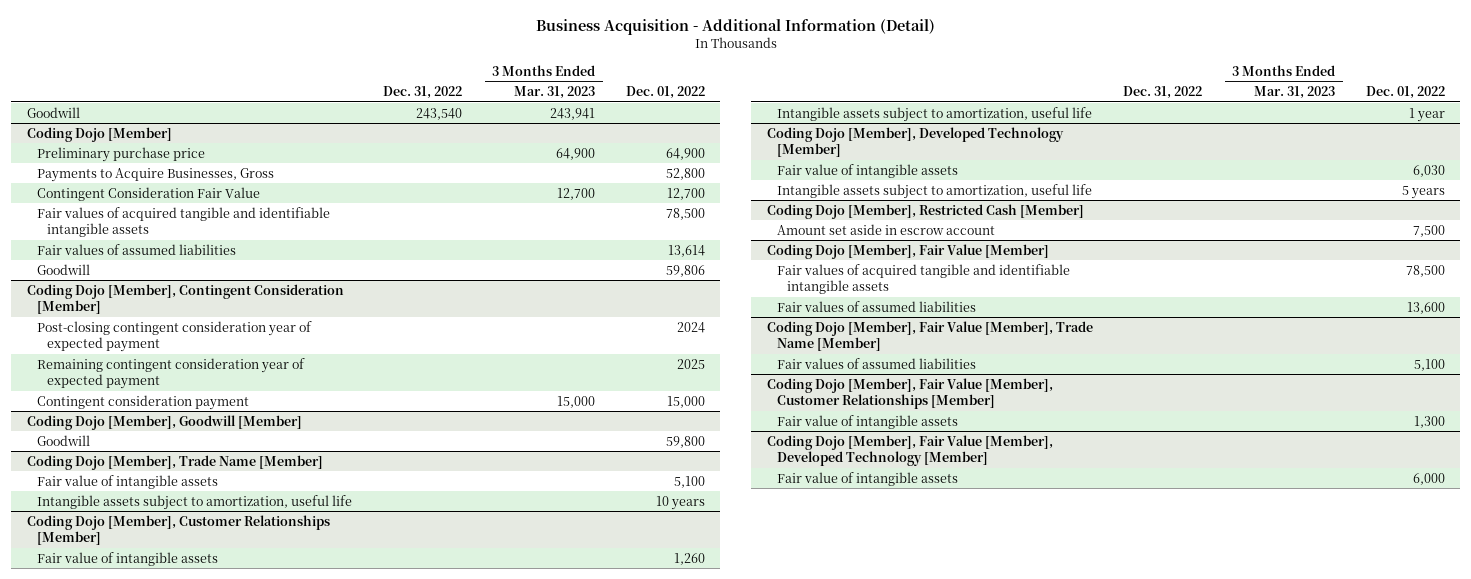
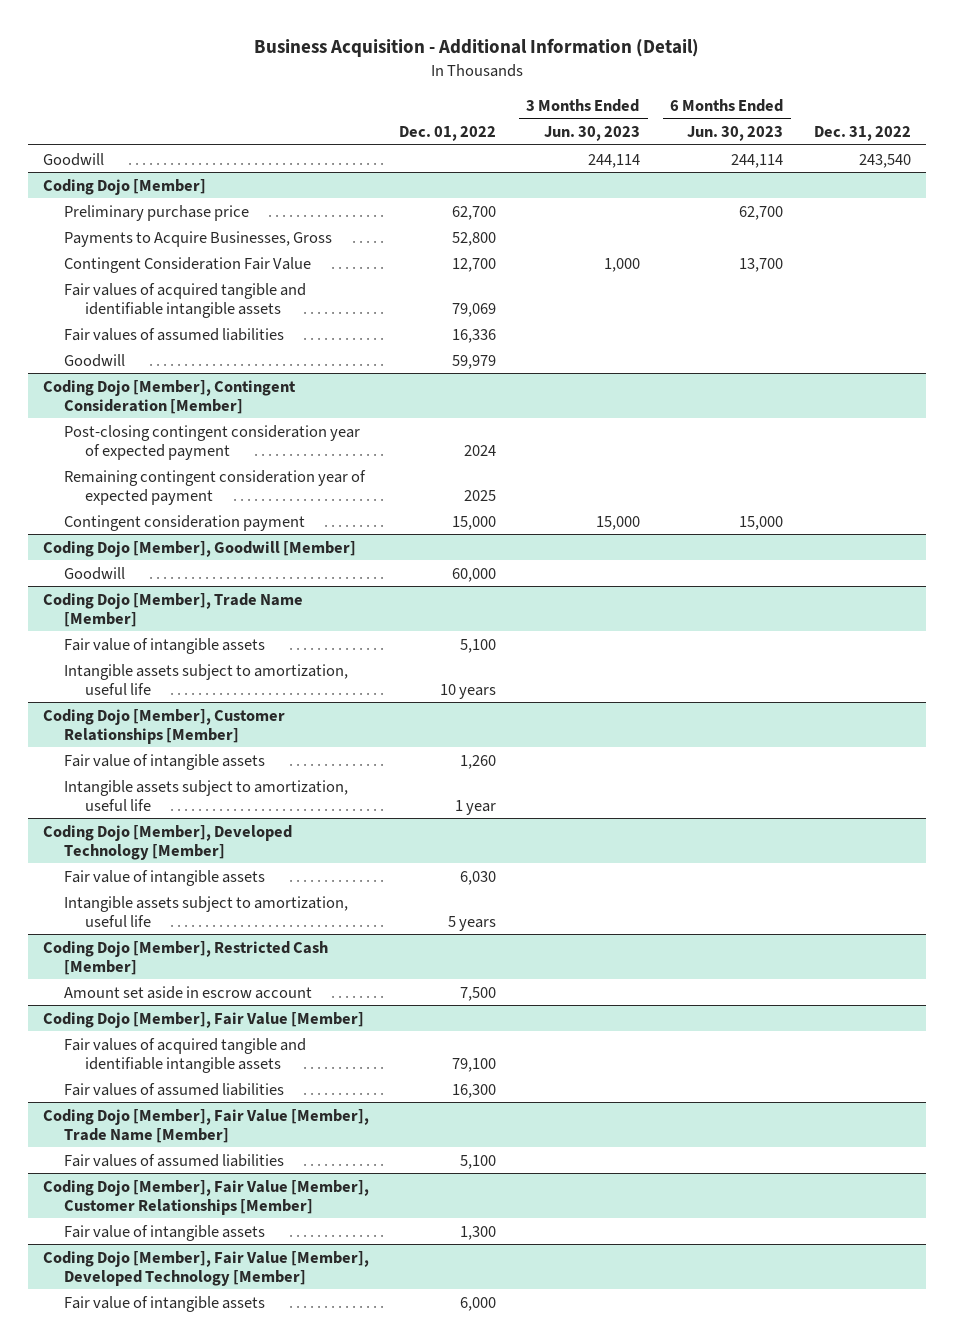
- | Dec. 31, 2022 | 3 Months Ended Mar. 31, 2023 | Dec. 01, 2022
+ | Dec. 01, 2022 | 3 Months Ended Jun. 30, 2023 | 6 Months Ended Jun. 30, 2023 | Dec. 31, 2022
@ Coding Dojo [Member]
- Preliminary purchase price | | 64,900 | 64,900
+ Preliminary purchase price | 62,700 | | 62,700 |
- Fair values of acquired tangible and identifiable intangible assets | | | 78,500
- Fair values of assumed liabilities | | | 13,614
- Goodwill | | | 59,806
+ Fair values of acquired tangible and identifiable intangible assets | 79,069 | | |
+ Fair values of assumed liabilities | 16,336 | | |
+ Goodwill | 59,979 | | |
@ Coding Dojo [Member], Goodwill [Member]
- Goodwill | | | 59,800
+ Goodwill | 60,000 | | |
@ Coding Dojo [Member], Fair Value [Member]
- Fair values of acquired tangible and identifiable intangible assets | | | 78,500
- Fair values of assumed liabilities | | | 13,600
+ Fair values of acquired tangible and identifiable intangible assets | 79,100 | | |
+ Fair values of assumed liabilities | 16,300 | | |

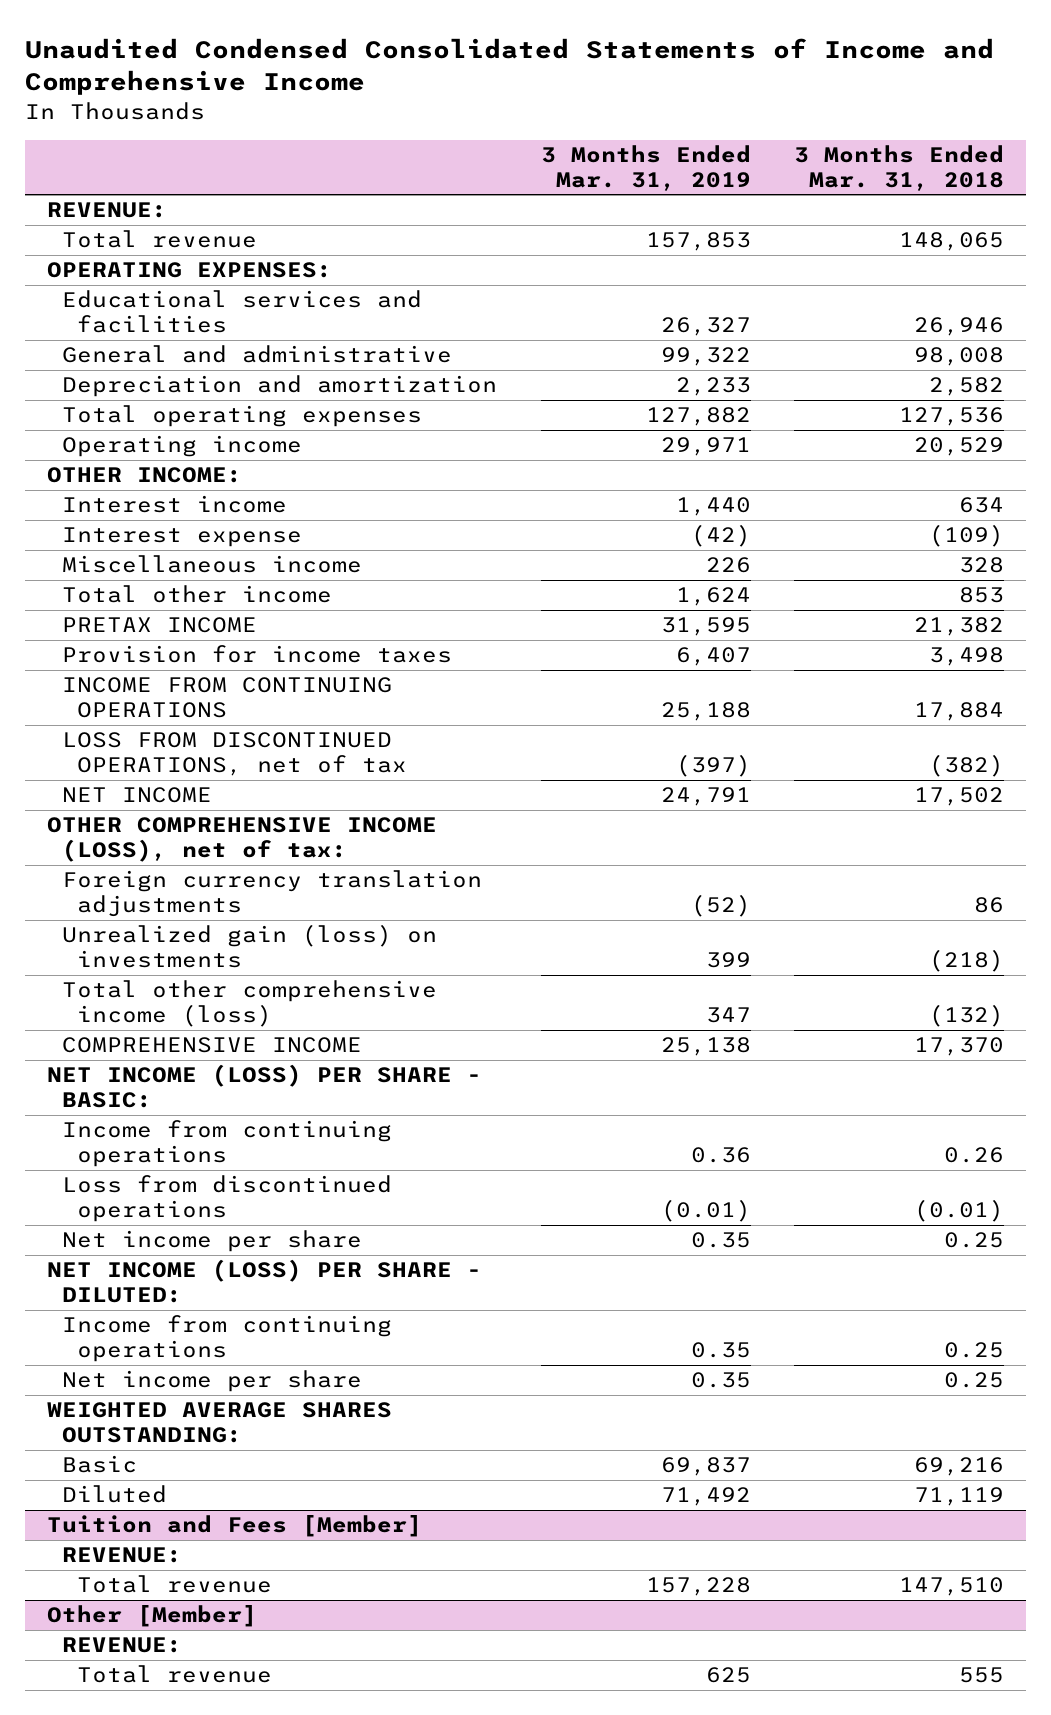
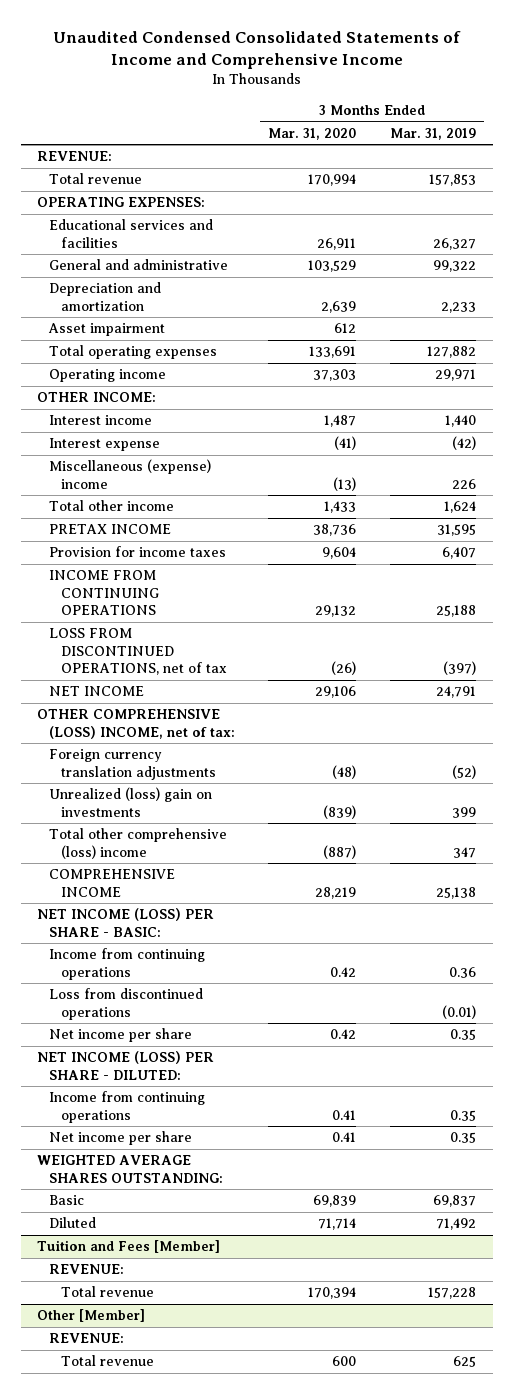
- | 3 Months Ended Mar. 31, 2019 | 3 Months Ended Mar. 31, 2018
+ | 3 Months Ended Mar. 31, 2020 | 3 Months Ended Mar. 31, 2019
+ Asset impairment | 612 |
- Miscellaneous income | 226 | 328
+ Miscellaneous (expense) income | (13) | 226
- OTHER COMPREHENSIVE INCOME (LOSS), net of tax:
+ OTHER COMPREHENSIVE (LOSS) INCOME, net of tax:
- Unrealized gain (loss) on investments | 399 | (218)
- Total other comprehensive income (loss) | 347 | (132)
+ Unrealized (loss) gain on investments | (839) | 399
+ Total other comprehensive (loss) income | (887) | 347

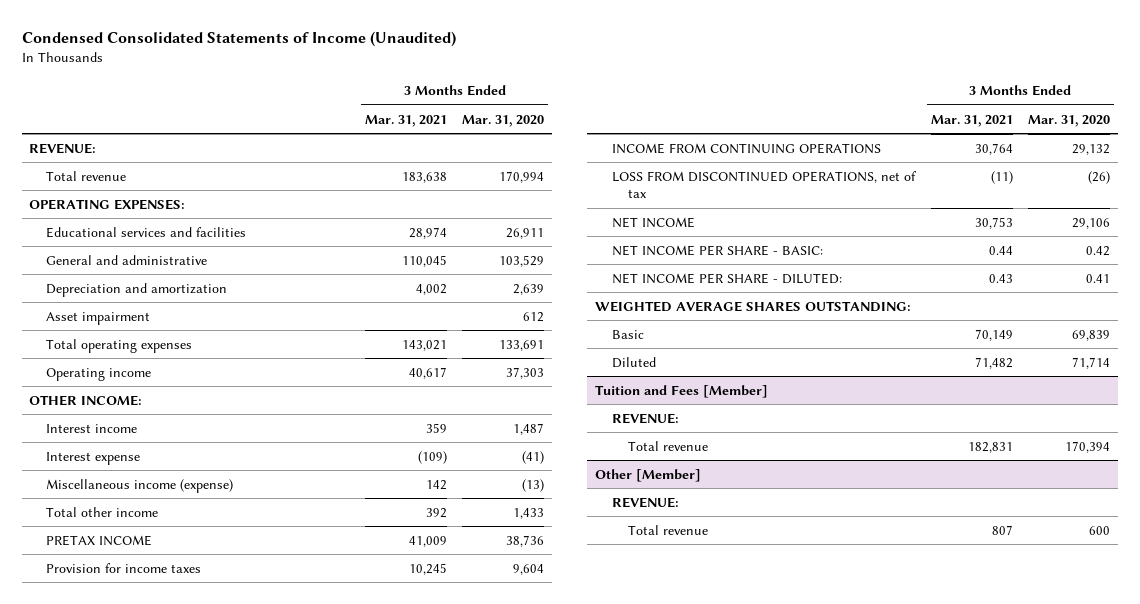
- Unaudited Condensed Consolidated Statements of Income and Comprehensive Income
+ Condensed Consolidated Statements of Income (Unaudited)
- | 3 Months Ended Mar. 31, 2020 | 3 Months Ended Mar. 31, 2019
+ | 3 Months Ended Mar. 31, 2021 | 3 Months Ended Mar. 31, 2020
- Miscellaneous (expense) income | (13) | 226
+ Miscellaneous income (expense) | 142 | (13)
- OTHER COMPREHENSIVE (LOSS) INCOME, net of tax:
- Foreign currency translation adjustments | (48) | (52)
- Unrealized (loss) gain on investments | (839) | 399
- Total other comprehensive (loss) income | (887) | 347
- COMPREHENSIVE INCOME | 28,219 | 25,138
- NET INCOME (LOSS) PER SHARE - BASIC:
- Income from continuing operations | 0.42 | 0.36
- Loss from discontinued operations | | (0.01)
- Net income per share | 0.42 | 0.35
- NET INCOME (LOSS) PER SHARE - DILUTED:
- Income from continuing operations | 0.41 | 0.35
- Net income per share | 0.41 | 0.35
+ NET INCOME PER SHARE - BASIC: | 0.44 | 0.42
+ NET INCOME PER SHARE - DILUTED: | 0.43 | 0.41

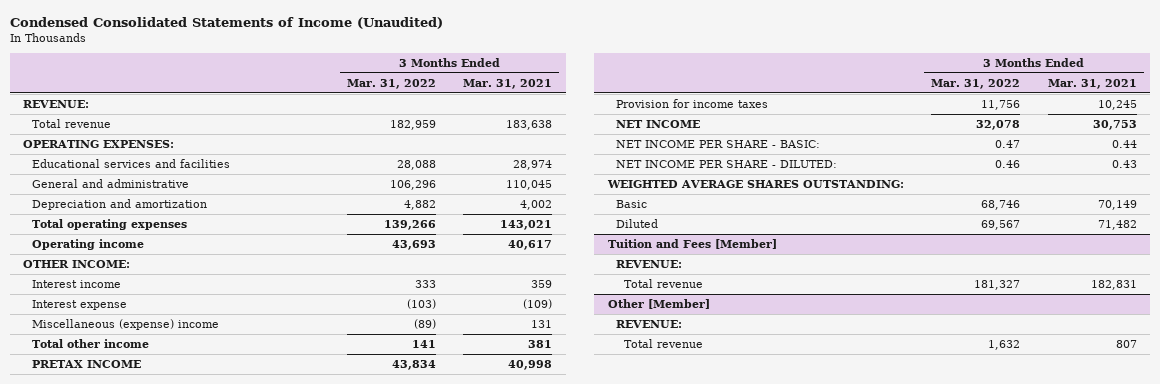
- | 3 Months Ended Mar. 31, 2021 | 3 Months Ended Mar. 31, 2020
+ | 3 Months Ended Mar. 31, 2022 | 3 Months Ended Mar. 31, 2021
- Asset impairment | | 612
- Miscellaneous income (expense) | 142 | (13)
- Total other income | 392 | 1,433
- PRETAX INCOME | 41,009 | 38,736
+ Miscellaneous (expense) income | (89) | 131
+ Total other income | 141 | 381
+ PRETAX INCOME | 43,834 | 40,998
- INCOME FROM CONTINUING OPERATIONS | 30,764 | 29,132
- LOSS FROM DISCONTINUED OPERATIONS, net of tax | (11) | (26)

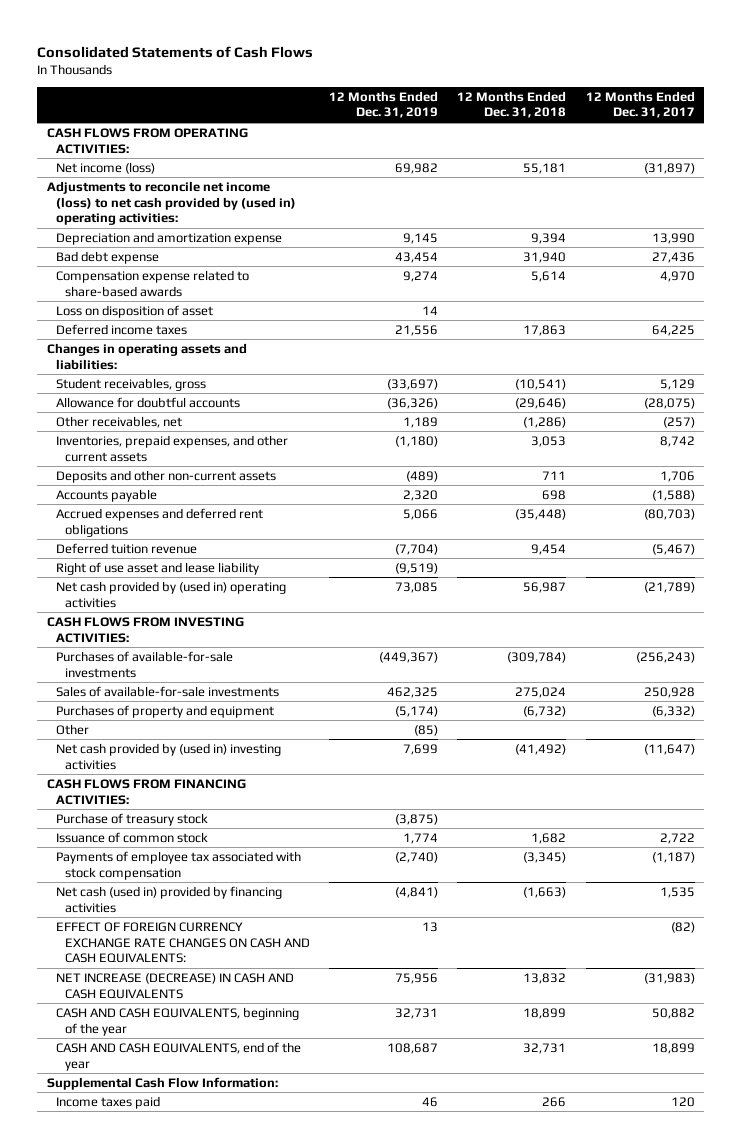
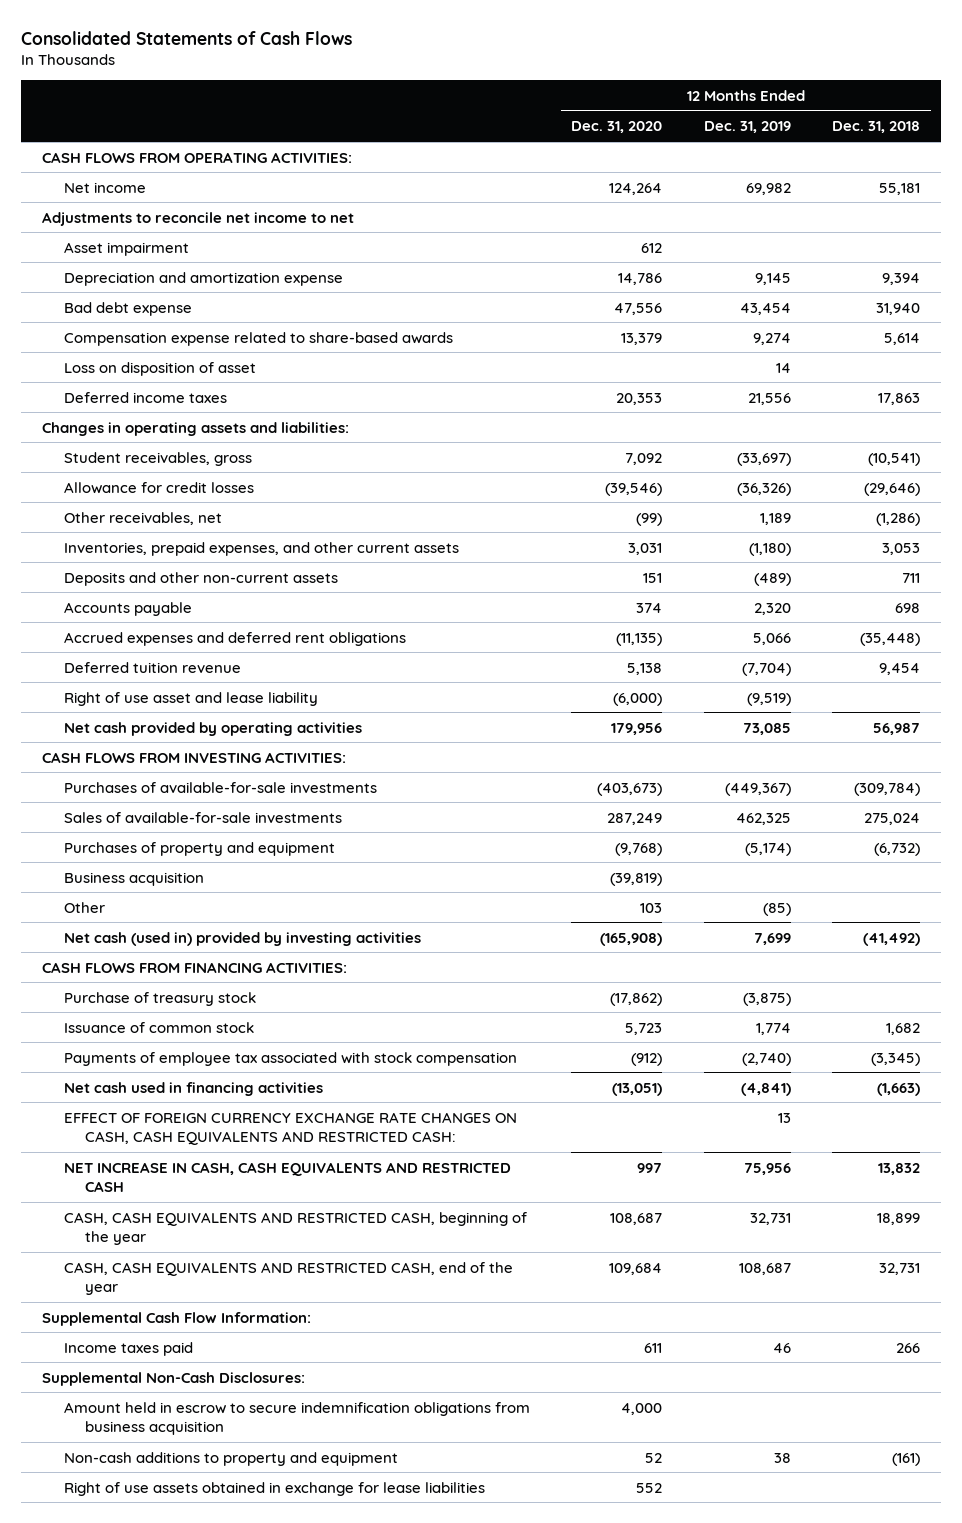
- | 12 Months Ended Dec. 31, 2019 | 12 Months Ended Dec. 31, 2018 | 12 Months Ended Dec. 31, 2017
+ | 12 Months Ended Dec. 31, 2020 | 12 Months Ended Dec. 31, 2019 | 12 Months Ended Dec. 31, 2018
- Net income (loss) | 69,982 | 55,181 | (31,897)
- Adjustments to reconcile net income (loss) to net cash provided by (used in) operating activities:
+ Net income | 124,264 | 69,982 | 55,181
+ Adjustments to reconcile net income to net
+ Asset impairment | 612 | |
- Allowance for doubtful accounts | (36,326) | (29,646) | (28,075)
+ Allowance for credit losses | (39,546) | (36,326) | (29,646)
- Net cash provided by (used in) operating activities | 73,085 | 56,987 | (21,789)
+ Net cash provided by operating activities | 179,956 | 73,085 | 56,987
+ Business acquisition | (39,819) | |
- Net cash provided by (used in) investing activities | 7,699 | (41,492) | (11,647)
+ Net cash (used in) provided by investing activities | (165,908) | 7,699 | (41,492)
- Net cash (used in) provided by financing activities | (4,841) | (1,663) | 1,535
- EFFECT OF FOREIGN CURRENCY EXCHANGE RATE CHANGES ON CASH AND CASH EQUIVALENTS: | 13 | | (82)
- NET INCREASE (DECREASE) IN CASH AND CASH EQUIVALENTS | 75,956 | 13,832 | (31,983)
- CASH AND CASH EQUIVALENTS, beginning of the year | 32,731 | 18,899 | 50,882
- CASH AND CASH EQUIVALENTS, end of the year | 108,687 | 32,731 | 18,899
+ Net cash used in financing activities | (13,051) | (4,841) | (1,663)
+ EFFECT OF FOREIGN CURRENCY EXCHANGE RATE CHANGES ON CASH, CASH EQUIVALENTS AND RESTRICTED CASH: | | 13 |
+ NET INCREASE IN CASH, CASH EQUIVALENTS AND RESTRICTED CASH | 997 | 75,956 | 13,832
+ CASH, CASH EQUIVALENTS AND RESTRICTED CASH, beginning of the year | 108,687 | 32,731 | 18,899
+ CASH, CASH EQUIVALENTS AND RESTRICTED CASH, end of the year | 109,684 | 108,687 | 32,731
+ Supplemental Non-Cash Disclosures:
+ Amount held in escrow to secure indemnification obligations from business acquisition | 4,000 | |
+ Non-cash additions to property and equipment | 52 | 38 | (161)
+ Right of use assets obtained in exchange for lease liabilities | 552 | |

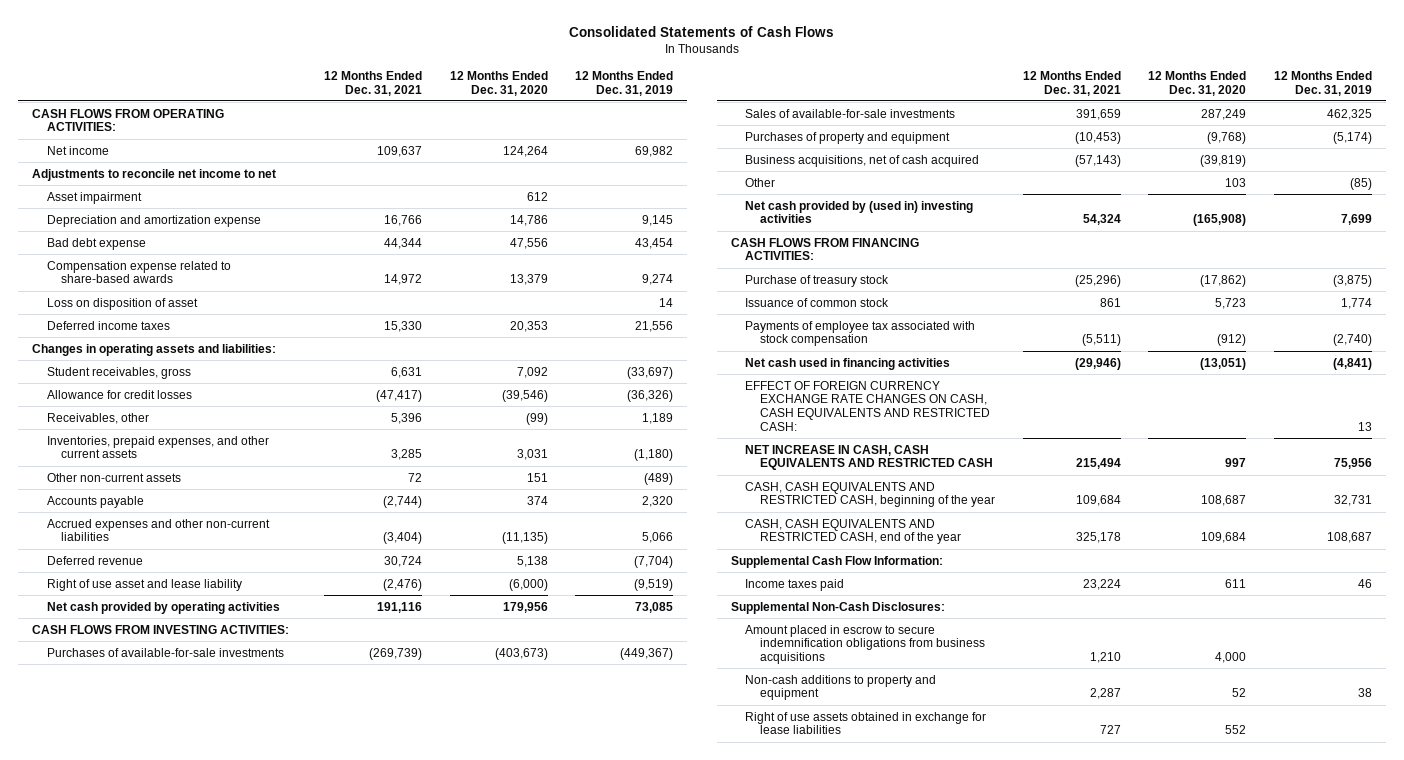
- | 12 Months Ended Dec. 31, 2020 | 12 Months Ended Dec. 31, 2019 | 12 Months Ended Dec. 31, 2018
+ | 12 Months Ended Dec. 31, 2021 | 12 Months Ended Dec. 31, 2020 | 12 Months Ended Dec. 31, 2019
- Other receivables, net | (99) | 1,189 | (1,286)
+ Receivables, other | 5,396 | (99) | 1,189
- Deposits and other non-current assets | 151 | (489) | 711
+ Other non-current assets | 72 | 151 | (489)
- Accrued expenses and deferred rent obligations | (11,135) | 5,066 | (35,448)
- Deferred tuition revenue | 5,138 | (7,704) | 9,454
+ Accrued expenses and other non-current liabilities | (3,404) | (11,135) | 5,066
+ Deferred revenue | 30,724 | 5,138 | (7,704)
- Business acquisition | (39,819) | |
+ Business acquisitions, net of cash acquired | (57,143) | (39,819) |
- Net cash (used in) provided by investing activities | (165,908) | 7,699 | (41,492)
+ Net cash provided by (used in) investing activities | 54,324 | (165,908) | 7,699
- Amount held in escrow to secure indemnification obligations from business acquisition | 4,000 | |
+ Amount placed in escrow to secure indemnification obligations from business acquisitions | 1,210 | 4,000 |

